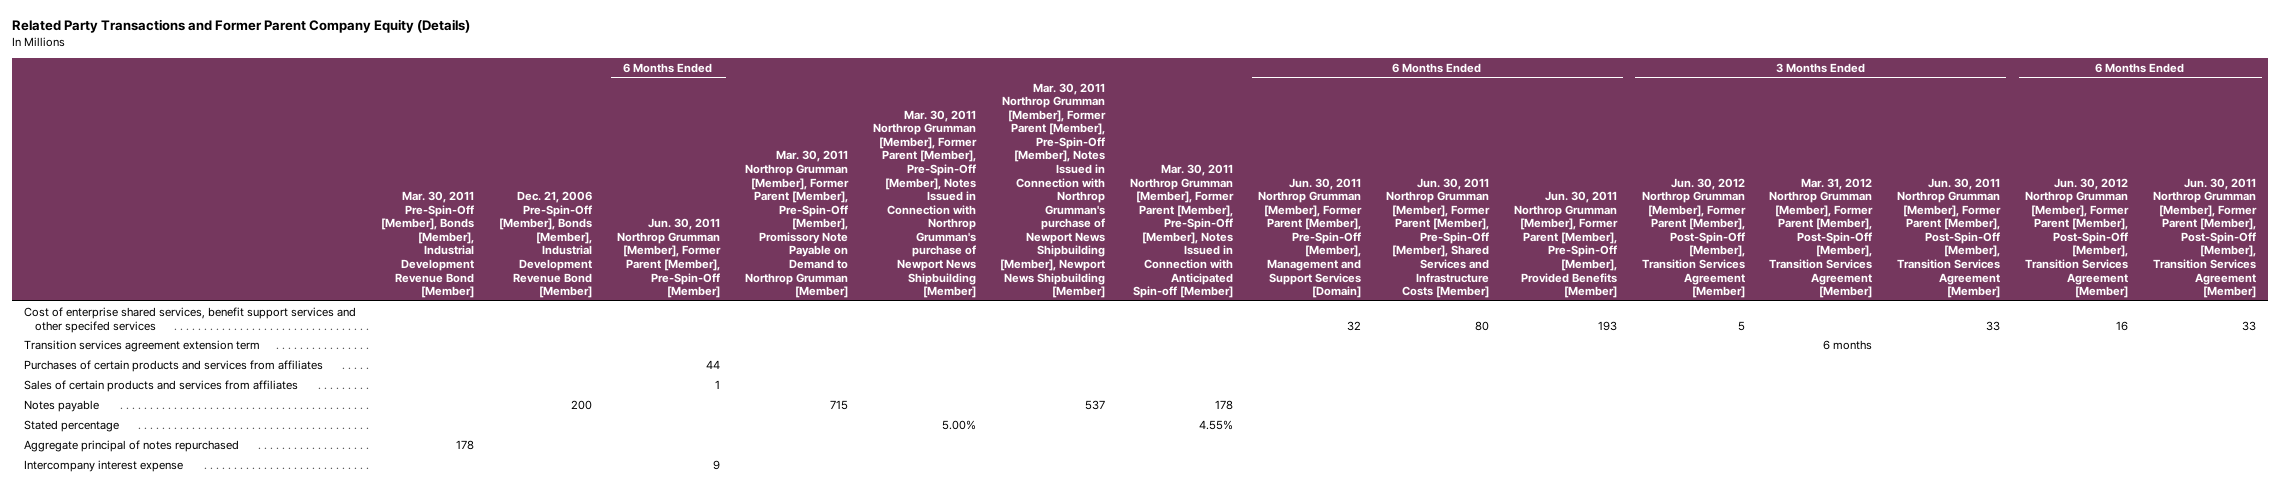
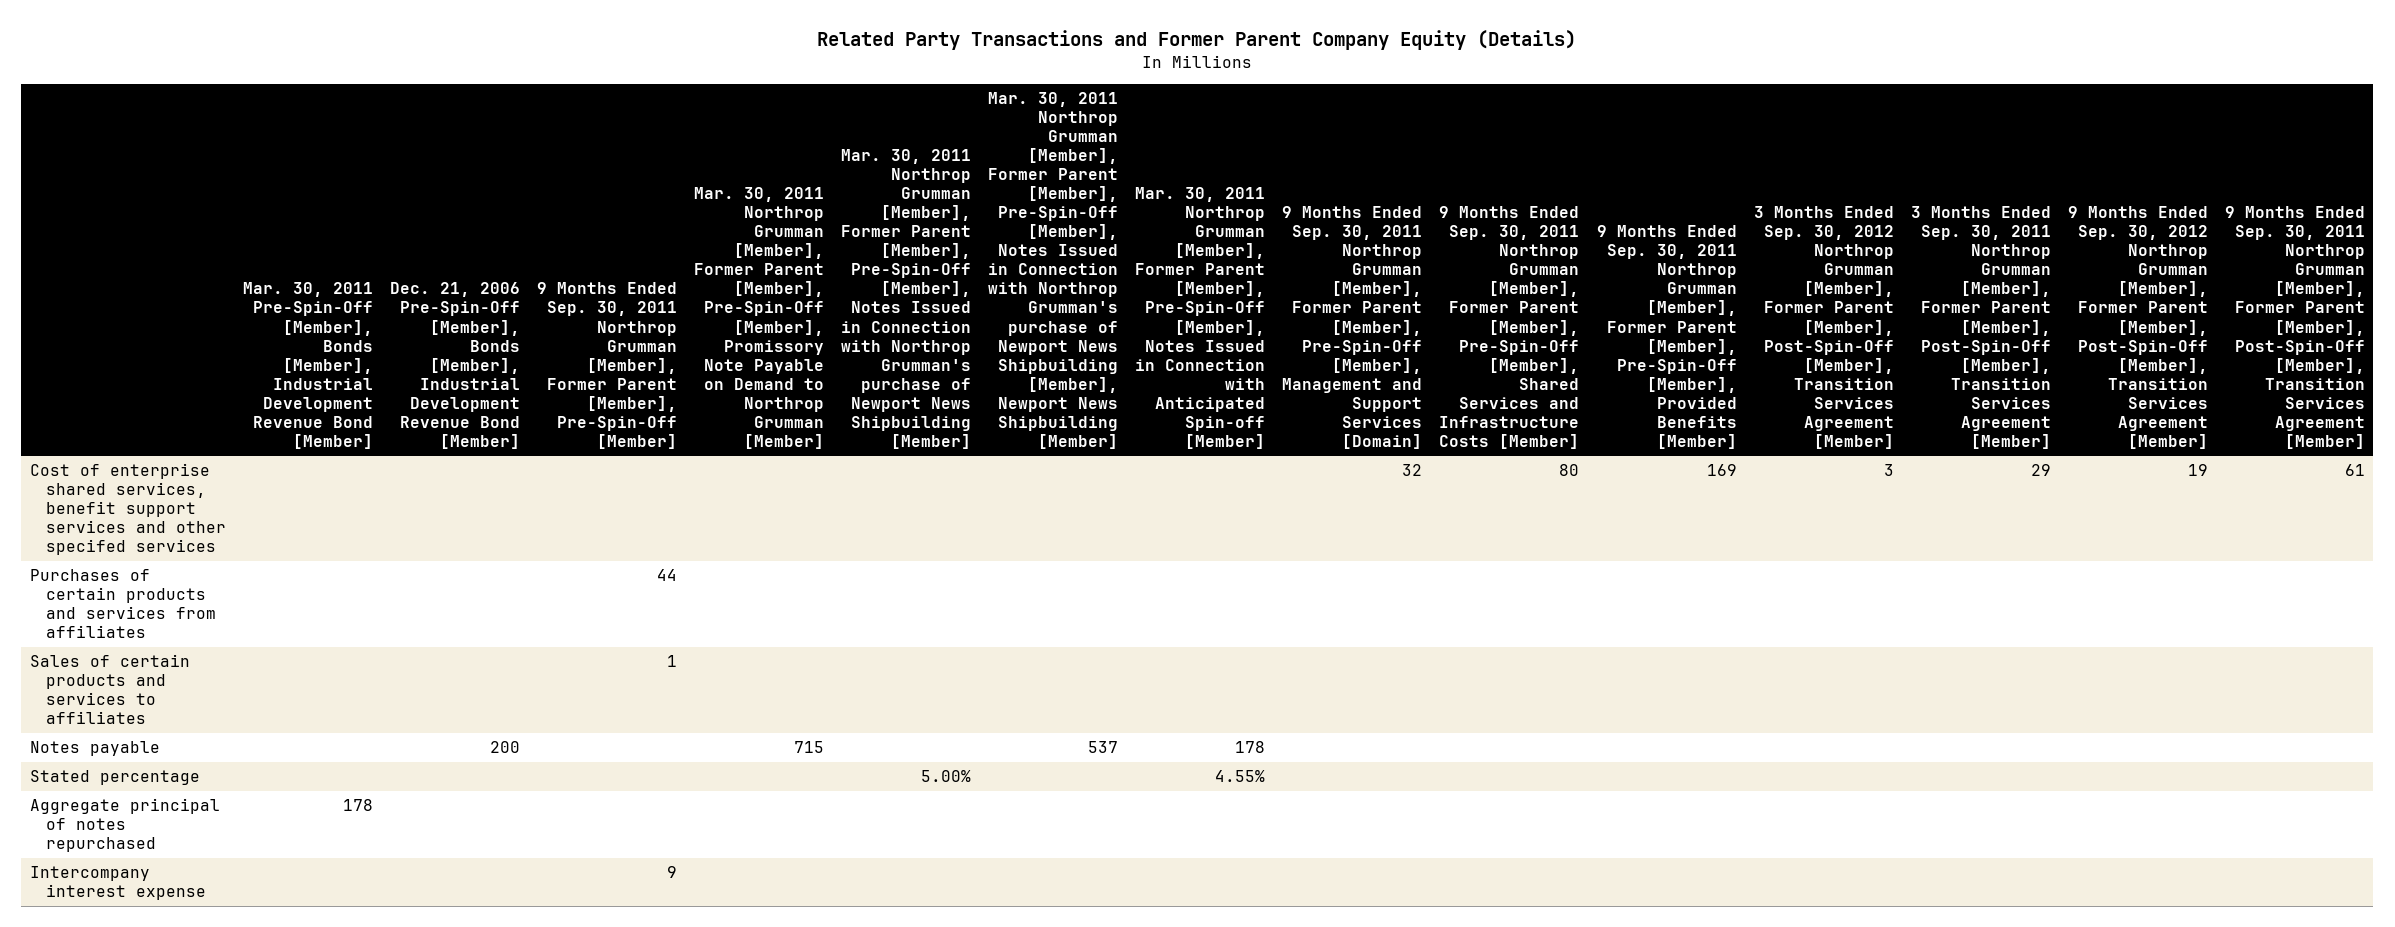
- | Mar. 30, 2011 Pre-Spin-Off [Member], Bonds [Member], Industrial Development Revenue Bond [Member] | Dec. 21, 2006 Pre-Spin-Off [Member], Bonds [Member], Industrial Development Revenue Bond [Member] | 6 Months Ended Jun. 30, 2011 Northrop Grumman [Member], Former Parent [Member], Pre-Spin-Off [Member] | Mar. 30, 2011 Northrop Grumman [Member], Former Parent [Member], Pre-Spin-Off [Member], Promissory Note Payable on Demand to Northrop Grumman [Member] | Mar. 30, 2011 Northrop Grumman [Member], Former Parent [Member], Pre-Spin-Off [Member], Notes Issued in Connection with Northrop Grumman's purchase of Newport News Shipbuilding [Member] | Mar. 30, 2011 Northrop Grumman [Member], Former Parent [Member], Pre-Spin-Off [Member], Notes Issued in Connection with Northrop Grumman's purchase of Newport News Shipbuilding [Member], Newport News Shipbuilding [Member] | Mar. 30, 2011 Northrop Grumman [Member], Former Parent [Member], Pre-Spin-Off [Member], Notes Issued in Connection with Anticipated Spin-off [Member] | 6 Months Ended Jun. 30, 2011 Northrop Grumman [Member], Former Parent [Member], Pre-Spin-Off [Member], Management and Support Services [Domain] | 6 Months Ended Jun. 30, 2011 Northrop Grumman [Member], Former Parent [Member], Pre-Spin-Off [Member], Shared Services and Infrastructure Costs [Member] | 6 Months Ended Jun. 30, 2011 Northrop Grumman [Member], Former Parent [Member], Pre-Spin-Off [Member], Provided Benefits [Member] | 3 Months Ended Jun. 30, 2012 Northrop Grumman [Member], Former Parent [Member], Post-Spin-Off [Member], Transition Services Agreement [Member] | 3 Months Ended Mar. 31, 2012 Northrop Grumman [Member], Former Parent [Member], Post-Spin-Off [Member], Transition Services Agreement [Member] | 3 Months Ended Jun. 30, 2011 Northrop Grumman [Member], Former Parent [Member], Post-Spin-Off [Member], Transition Services Agreement [Member] | 6 Months Ended Jun. 30, 2012 Northrop Grumman [Member], Former Parent [Member], Post-Spin-Off [Member], Transition Services Agreement [Member] | 6 Months Ended Jun. 30, 2011 Northrop Grumman [Member], Former Parent [Member], Post-Spin-Off [Member], Transition Services Agreement [Member]
+ | Mar. 30, 2011 Pre-Spin-Off [Member], Bonds [Member], Industrial Development Revenue Bond [Member] | Dec. 21, 2006 Pre-Spin-Off [Member], Bonds [Member], Industrial Development Revenue Bond [Member] | 9 Months Ended Sep. 30, 2011 Northrop Grumman [Member], Former Parent [Member], Pre-Spin-Off [Member] | Mar. 30, 2011 Northrop Grumman [Member], Former Parent [Member], Pre-Spin-Off [Member], Promissory Note Payable on Demand to Northrop Grumman [Member] | Mar. 30, 2011 Northrop Grumman [Member], Former Parent [Member], Pre-Spin-Off [Member], Notes Issued in Connection with Northrop Grumman's purchase of Newport News Shipbuilding [Member] | Mar. 30, 2011 Northrop Grumman [Member], Former Parent [Member], Pre-Spin-Off [Member], Notes Issued in Connection with Northrop Grumman's purchase of Newport News Shipbuilding [Member], Newport News Shipbuilding [Member] | Mar. 30, 2011 Northrop Grumman [Member], Former Parent [Member], Pre-Spin-Off [Member], Notes Issued in Connection with Anticipated Spin-off [Member] | 9 Months Ended Sep. 30, 2011 Northrop Grumman [Member], Former Parent [Member], Pre-Spin-Off [Member], Management and Support Services [Domain] | 9 Months Ended Sep. 30, 2011 Northrop Grumman [Member], Former Parent [Member], Pre-Spin-Off [Member], Shared Services and Infrastructure Costs [Member] | 9 Months Ended Sep. 30, 2011 Northrop Grumman [Member], Former Parent [Member], Pre-Spin-Off [Member], Provided Benefits [Member] | 3 Months Ended Sep. 30, 2012 Northrop Grumman [Member], Former Parent [Member], Post-Spin-Off [Member], Transition Services Agreement [Member] | 3 Months Ended Sep. 30, 2011 Northrop Grumman [Member], Former Parent [Member], Post-Spin-Off [Member], Transition Services Agreement [Member] | 9 Months Ended Sep. 30, 2012 Northrop Grumman [Member], Former Parent [Member], Post-Spin-Off [Member], Transition Services Agreement [Member] | 9 Months Ended Sep. 30, 2011 Northrop Grumman [Member], Former Parent [Member], Post-Spin-Off [Member], Transition Services Agreement [Member]
- Transition services agreement extension term | | | | | | | | | | | | 6 months | | |
- Sales of certain products and services from affiliates | | | 1 | | | | | | | | | | | |
+ Sales of certain products and services to affiliates | | | 1 | | | | | | | | | | |

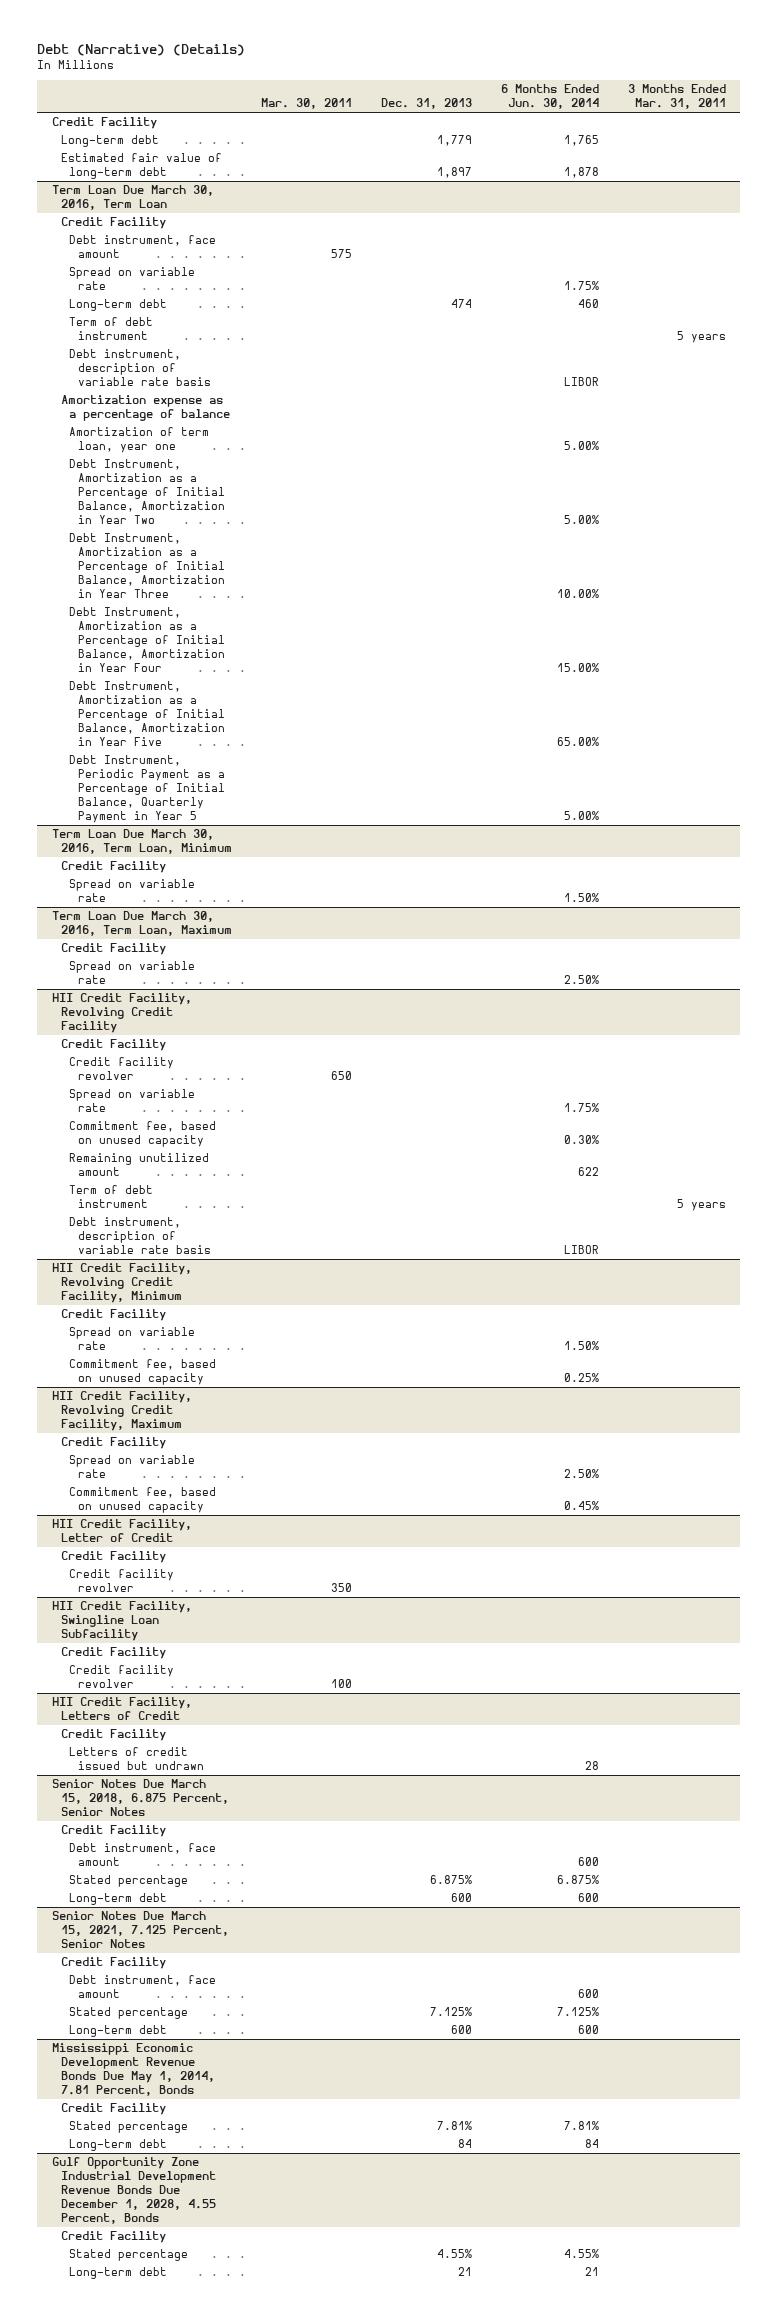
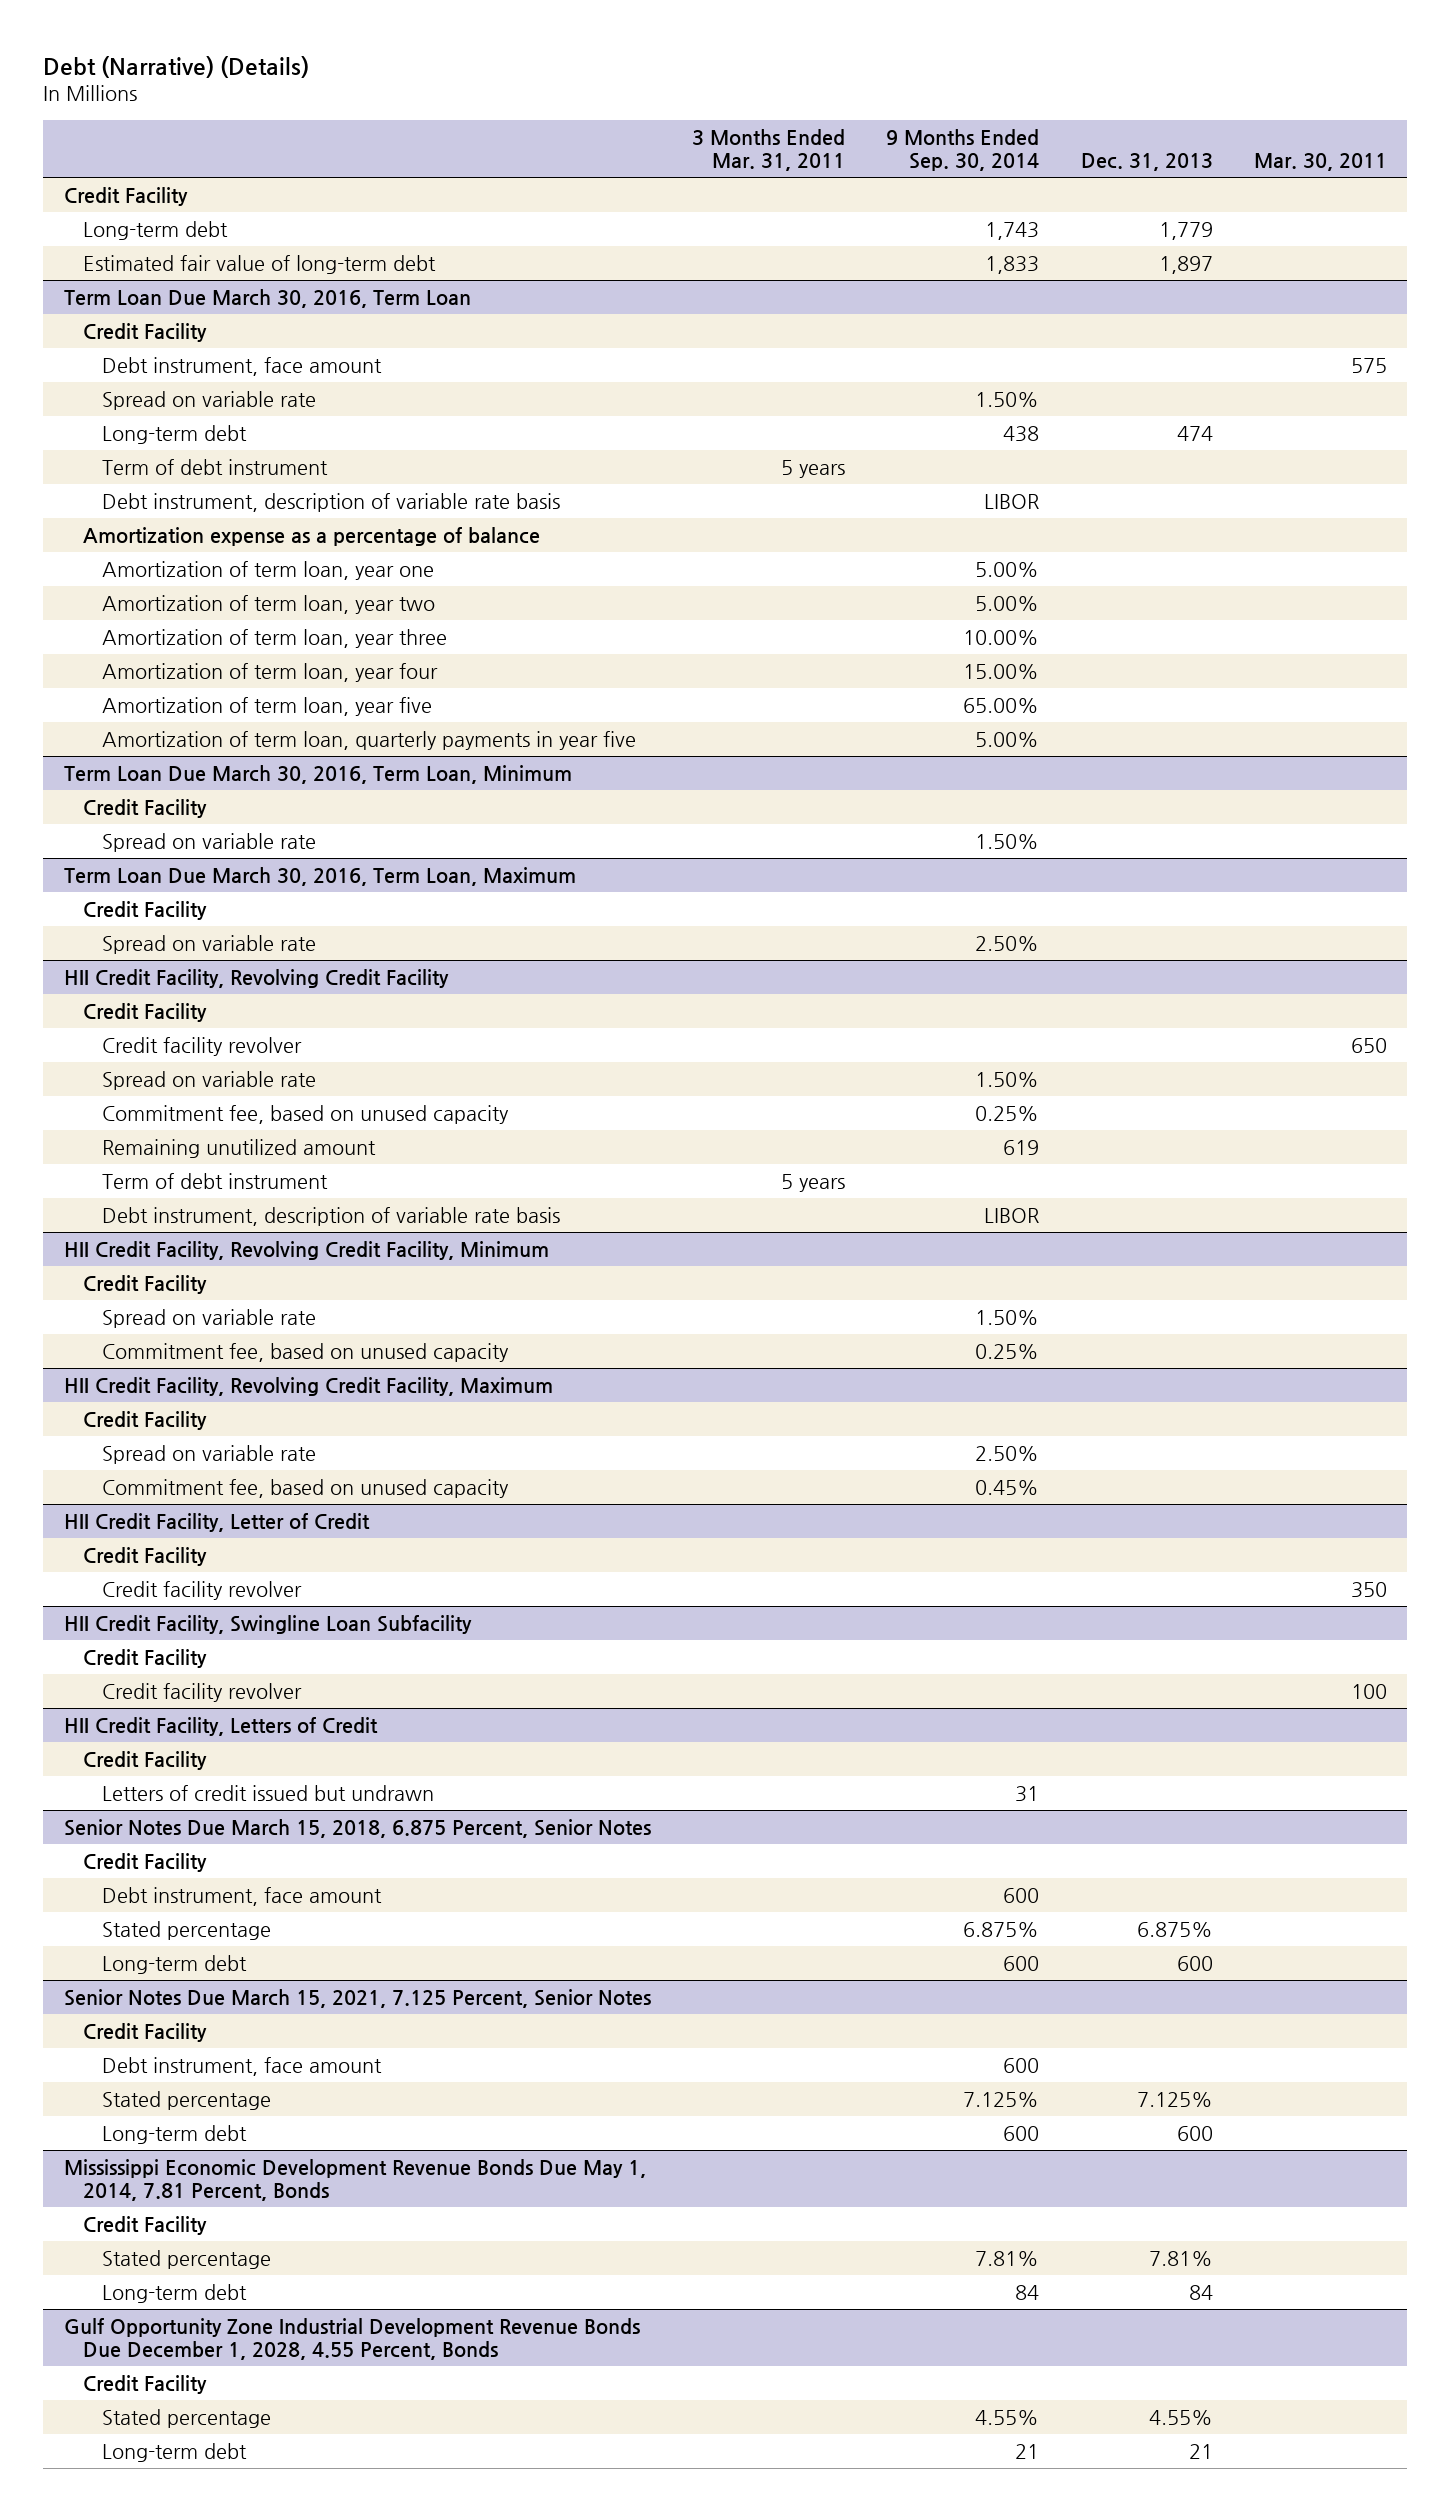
- | Mar. 30, 2011 | Dec. 31, 2013 | 6 Months Ended Jun. 30, 2014 | 3 Months Ended Mar. 31, 2011
+ | 3 Months Ended Mar. 31, 2011 | 9 Months Ended Sep. 30, 2014 | Dec. 31, 2013 | Mar. 30, 2011
@ Term Loan Due March 30, 2016, Term Loan
- Debt Instrument, Amortization as a Percentage of Initial Balance, Amortization in Year Two | | | 5.00% |
- Debt Instrument, Amortization as a Percentage of Initial Balance, Amortization in Year Three | | | 10.00% |
- Debt Instrument, Amortization as a Percentage of Initial Balance, Amortization in Year Four | | | 15.00% |
- Debt Instrument, Amortization as a Percentage of Initial Balance, Amortization in Year Five | | | 65.00% |
- Debt Instrument, Periodic Payment as a Percentage of Initial Balance, Quarterly Payment in Year 5 | | | 5.00% |
+ Amortization of term loan, year two | | 5.00% | |
+ Amortization of term loan, year three | | 10.00% | |
+ Amortization of term loan, year four | | 15.00% | |
+ Amortization of term loan, year five | | 65.00% | |
+ Amortization of term loan, quarterly payments in year five | | 5.00% | |

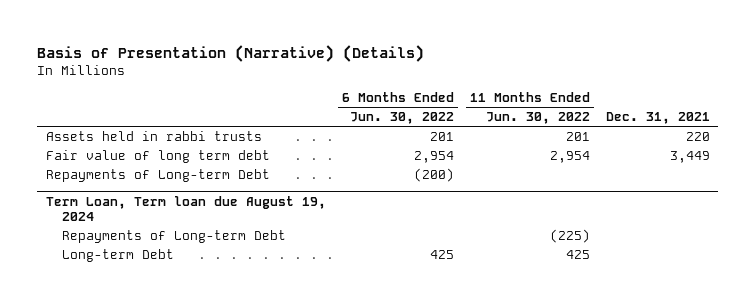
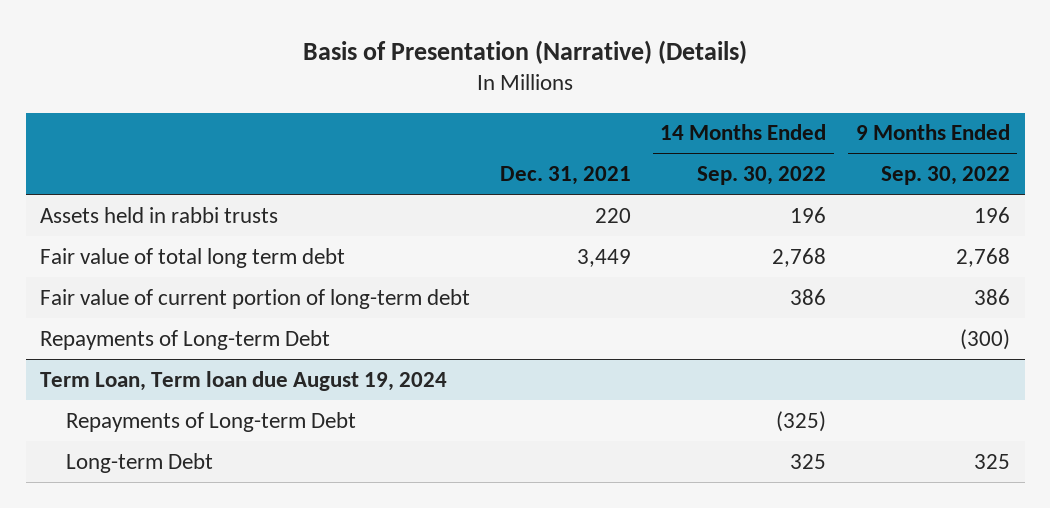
- | 6 Months Ended Jun. 30, 2022 | 11 Months Ended Jun. 30, 2022 | Dec. 31, 2021
+ | Dec. 31, 2021 | 14 Months Ended Sep. 30, 2022 | 9 Months Ended Sep. 30, 2022
- Fair value of long term debt | 2,954 | 2,954 | 3,449
+ Fair value of total long term debt | 3,449 | 2,768 | 2,768
+ Fair value of current portion of long-term debt | | 386 | 386

